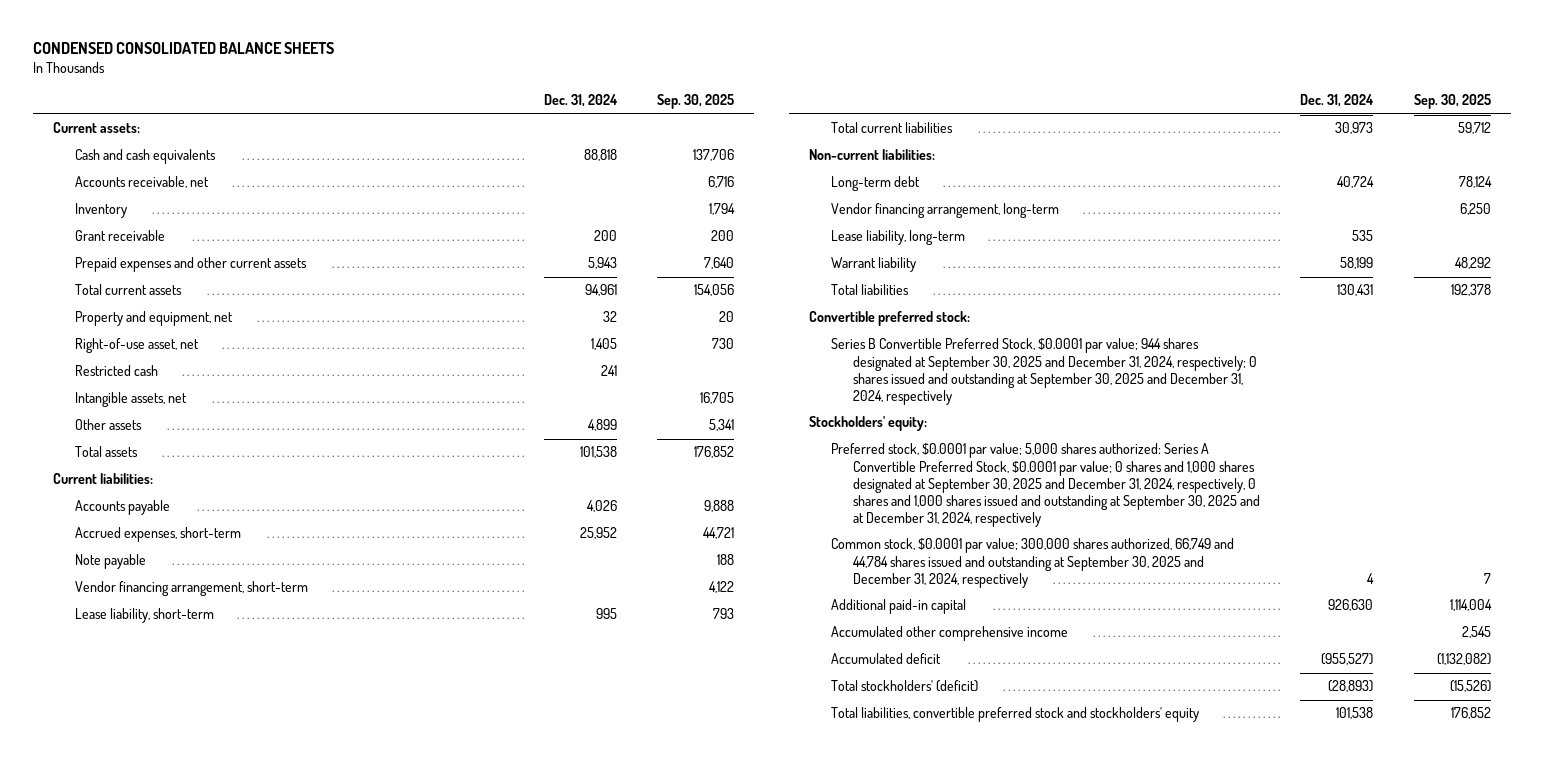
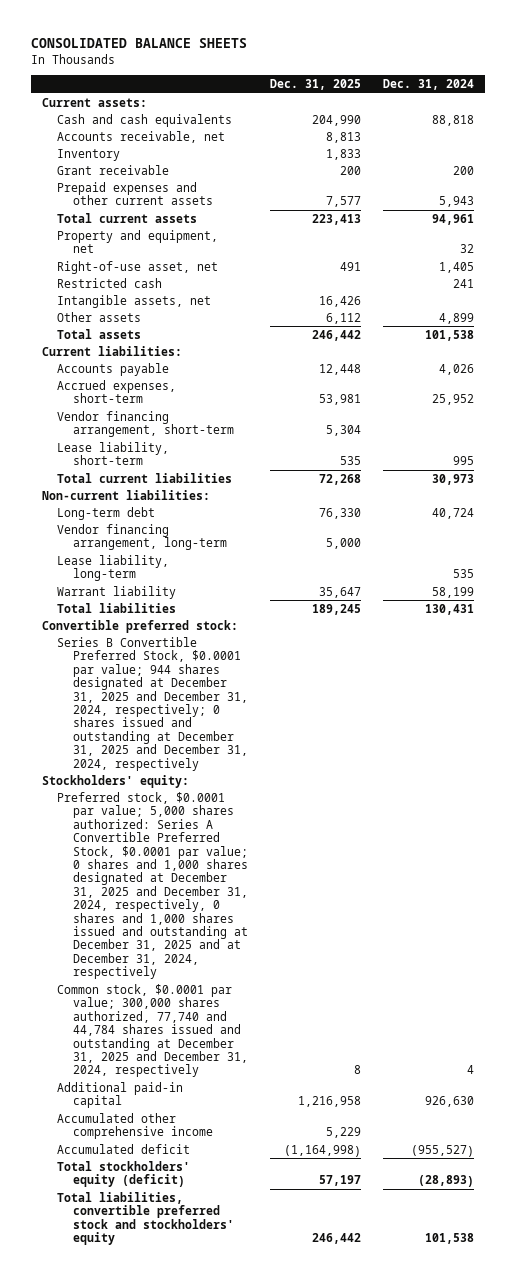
- CONDENSED CONSOLIDATED BALANCE SHEETS
+ CONSOLIDATED BALANCE SHEETS
- | Dec. 31, 2024 | Sep. 30, 2025
+ | Dec. 31, 2025 | Dec. 31, 2024
- Note payable | | 188
- Series B Convertible Preferred Stock, $0.0001 par value; 944 shares designated at September 30, 2025 and December 31, 2024, respectively; 0 shares issued and outstanding at September 30, 2025 and December 31, 2024, respectively
+ Series B Convertible Preferred Stock, $0.0001 par value; 944 shares designated at December 31, 2025 and December 31, 2024, respectively; 0 shares issued and outstanding at December 31, 2025 and December 31, 2024, respectively
- Preferred stock, $0.0001 par value; 5,000 shares authorized: Series A Convertible Preferred Stock, $0.0001 par value; 0 shares and 1,000 shares designated at September 30, 2025 and December 31, 2024, respectively, 0 shares and 1,000 shares issued and outstanding at September 30, 2025 and at December 31, 2024, respectively
- Common stock, $0.0001 par value; 300,000 shares authorized, 66,749 and 44,784 shares issued and outstanding at September 30, 2025 and December 31, 2024, respectively | 4 | 7
+ Preferred stock, $0.0001 par value; 5,000 shares authorized: Series A Convertible Preferred Stock, $0.0001 par value; 0 shares and 1,000 shares designated at December 31, 2025 and December 31, 2024, respectively, 0 shares and 1,000 shares issued and outstanding at December 31, 2025 and at December 31, 2024, respectively
+ Common stock, $0.0001 par value; 300,000 shares authorized, 77,740 and 44,784 shares issued and outstanding at December 31, 2025 and December 31, 2024, respectively | 8 | 4
- Total stockholders' (deficit) | (28,893) | (15,526)
+ Total stockholders' equity (deficit) | 57,197 | (28,893)

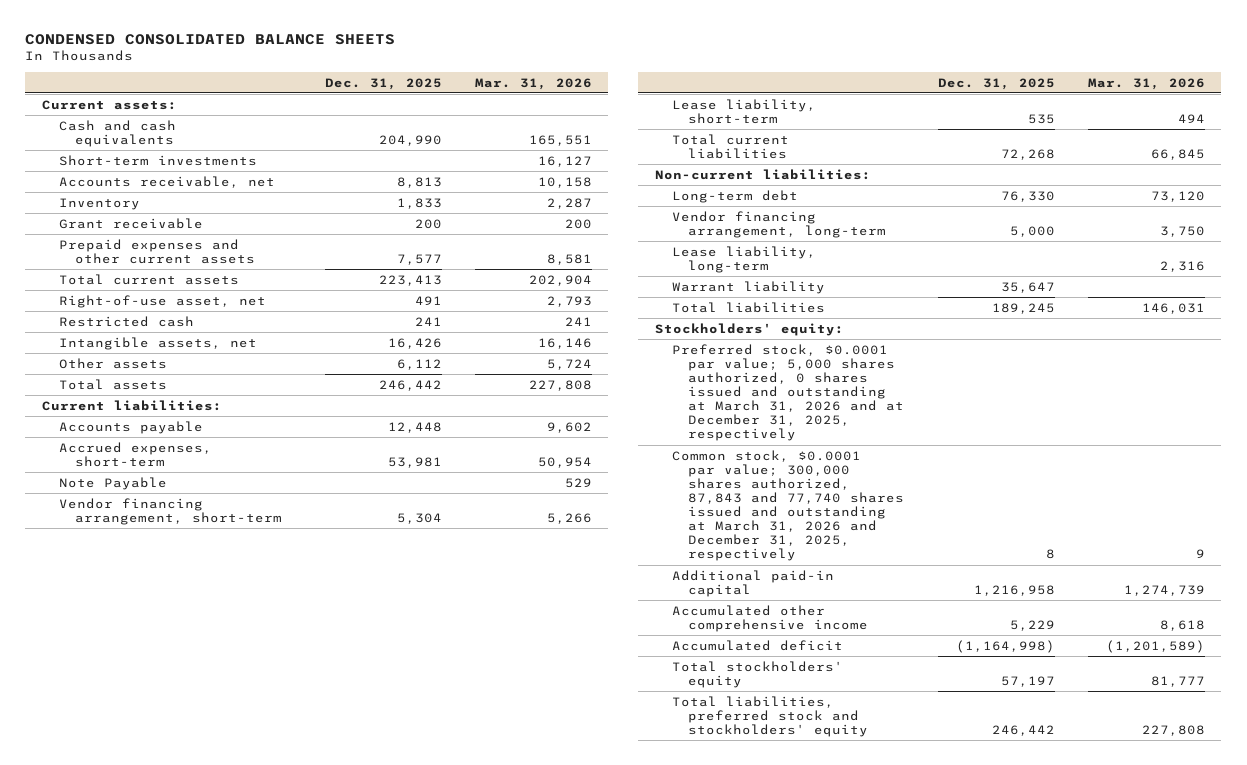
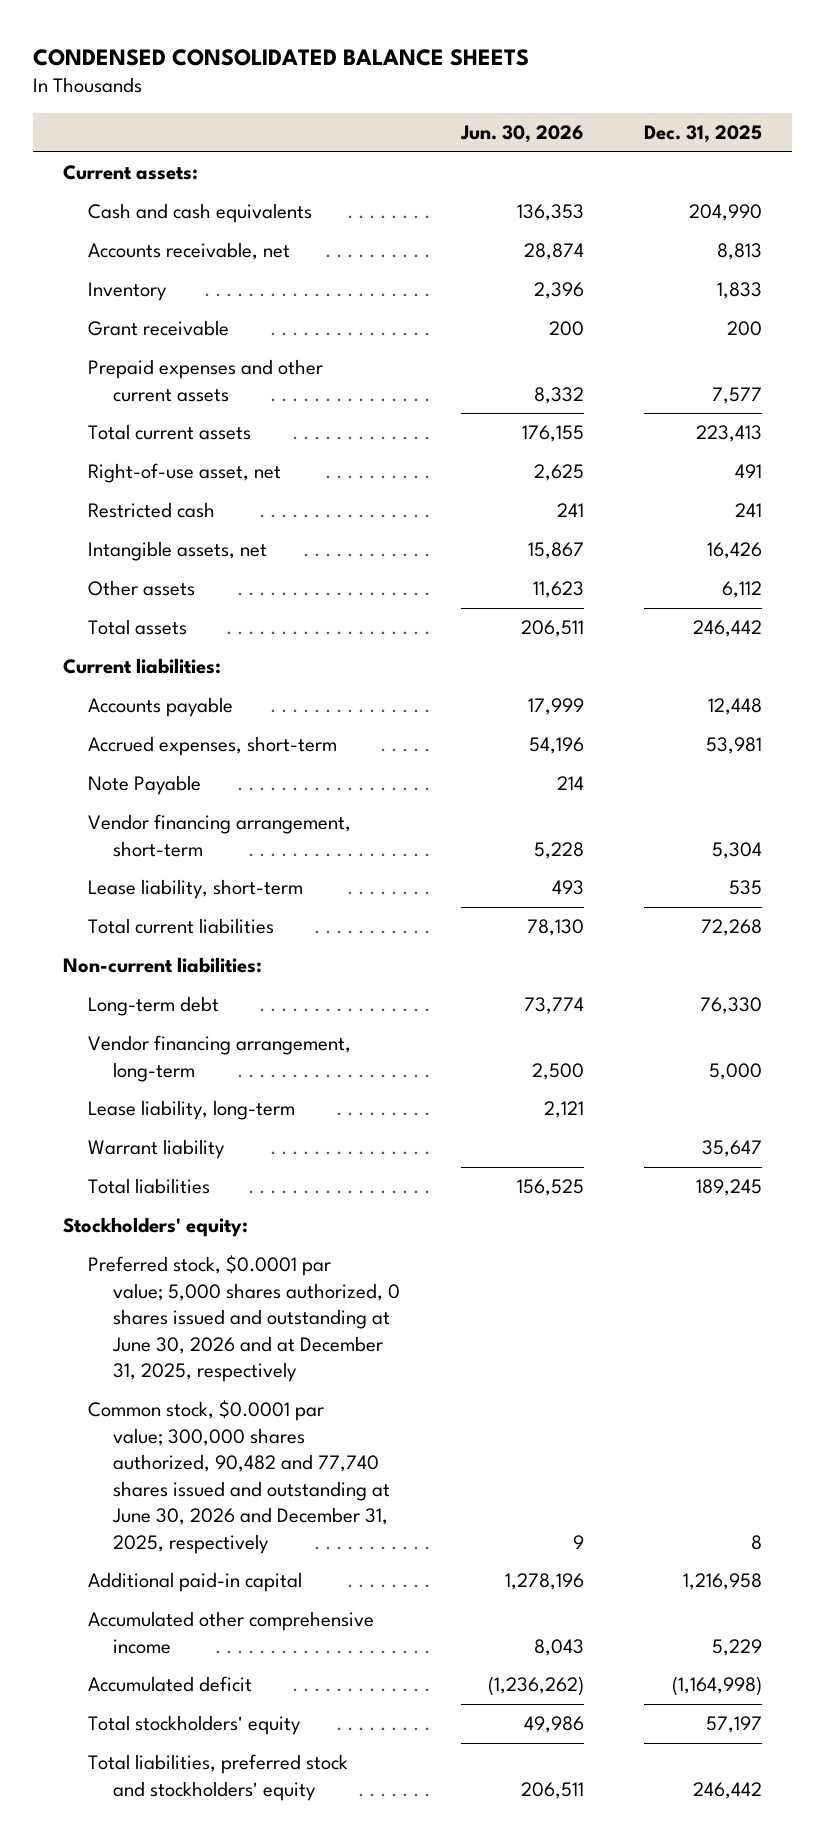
- | Dec. 31, 2025 | Mar. 31, 2026
+ | Jun. 30, 2026 | Dec. 31, 2025
- Short-term investments | | 16,127
- Preferred stock, $0.0001 par value; 5,000 shares authorized, 0 shares issued and outstanding at March 31, 2026 and at December 31, 2025, respectively
- Common stock, $0.0001 par value; 300,000 shares authorized, 87,843 and 77,740 shares issued and outstanding at March 31, 2026 and December 31, 2025, respectively | 8 | 9
+ Preferred stock, $0.0001 par value; 5,000 shares authorized, 0 shares issued and outstanding at June 30, 2026 and at December 31, 2025, respectively
+ Common stock, $0.0001 par value; 300,000 shares authorized, 90,482 and 77,740 shares issued and outstanding at June 30, 2026 and December 31, 2025, respectively | 9 | 8

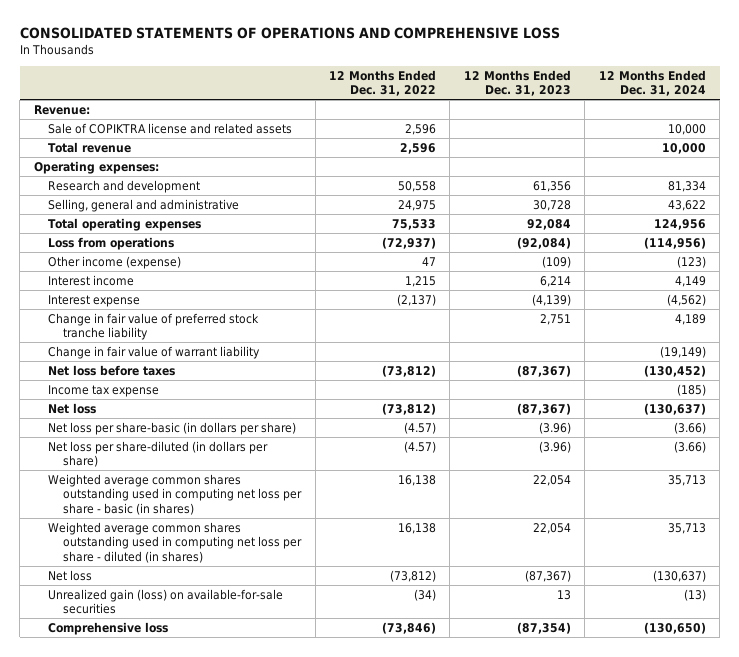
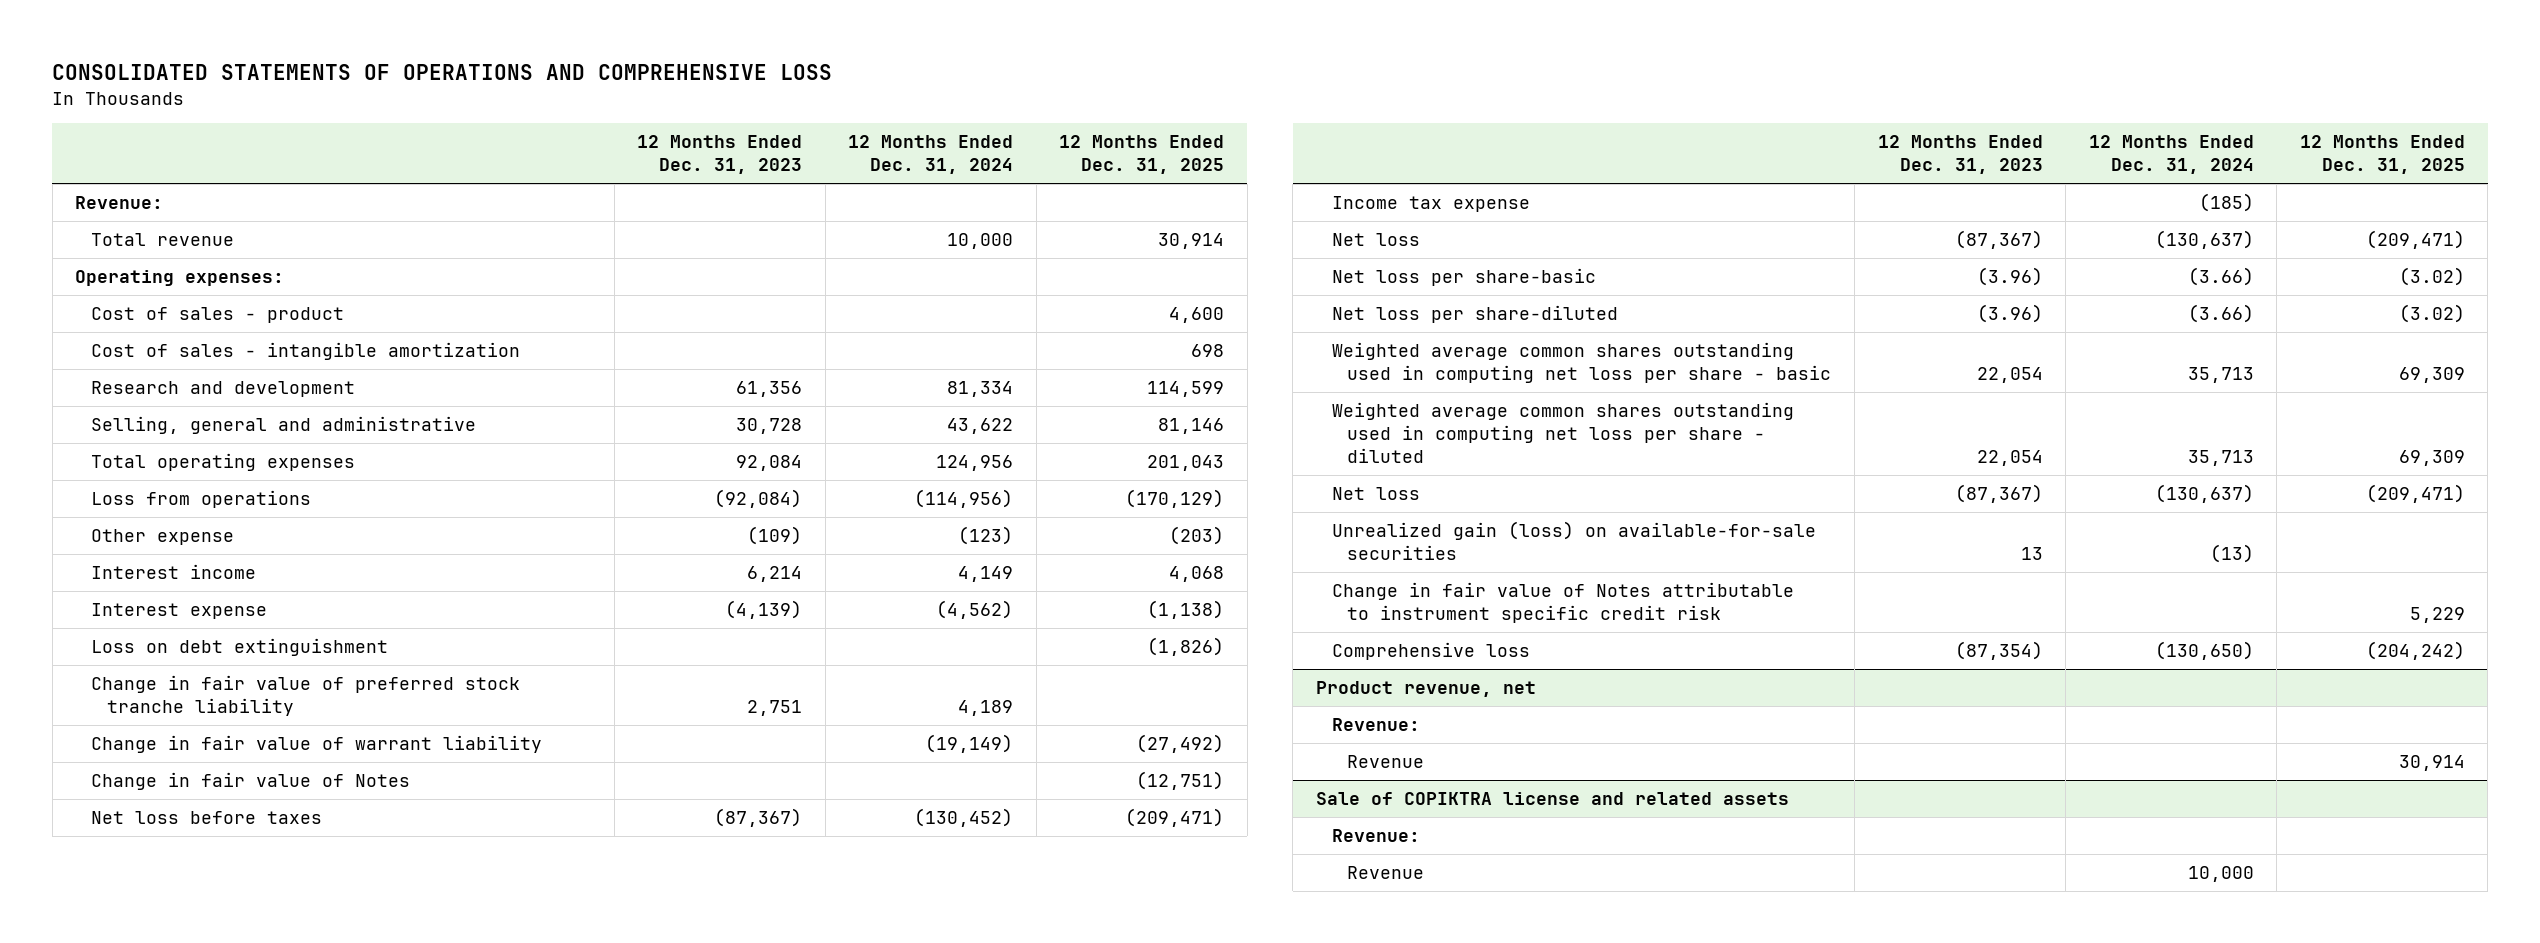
- | 12 Months Ended Dec. 31, 2022 | 12 Months Ended Dec. 31, 2023 | 12 Months Ended Dec. 31, 2024
+ | 12 Months Ended Dec. 31, 2023 | 12 Months Ended Dec. 31, 2024 | 12 Months Ended Dec. 31, 2025
- Sale of COPIKTRA license and related assets | 2,596 | | 10,000
+ Cost of sales - product | | | 4,600
+ Cost of sales - intangible amortization | | | 698
- Other income (expense) | 47 | (109) | (123)
+ Other expense | (109) | (123) | (203)
+ Loss on debt extinguishment | | | (1,826)
+ Change in fair value of Notes | | | (12,751)
- Net loss per share-basic (in dollars per share) | (4.57) | (3.96) | (3.66)
- Net loss per share-diluted (in dollars per share) | (4.57) | (3.96) | (3.66)
- Weighted average common shares outstanding used in computing net loss per share - basic (in shares) | 16,138 | 22,054 | 35,713
- Weighted average common shares outstanding used in computing net loss per share - diluted (in shares) | 16,138 | 22,054 | 35,713
+ Net loss per share-basic | (3.96) | (3.66) | (3.02)
+ Net loss per share-diluted | (3.96) | (3.66) | (3.02)
+ Weighted average common shares outstanding used in computing net loss per share - basic | 22,054 | 35,713 | 69,309
+ Weighted average common shares outstanding used in computing net loss per share - diluted | 22,054 | 35,713 | 69,309
+ Change in fair value of Notes attributable to instrument specific credit risk | | | 5,229
+ Product revenue, net
+ Revenue:
+ Revenue | | | 30,914
+ Sale of COPIKTRA license and related assets
+ Revenue:
+ Revenue | | 10,000 |

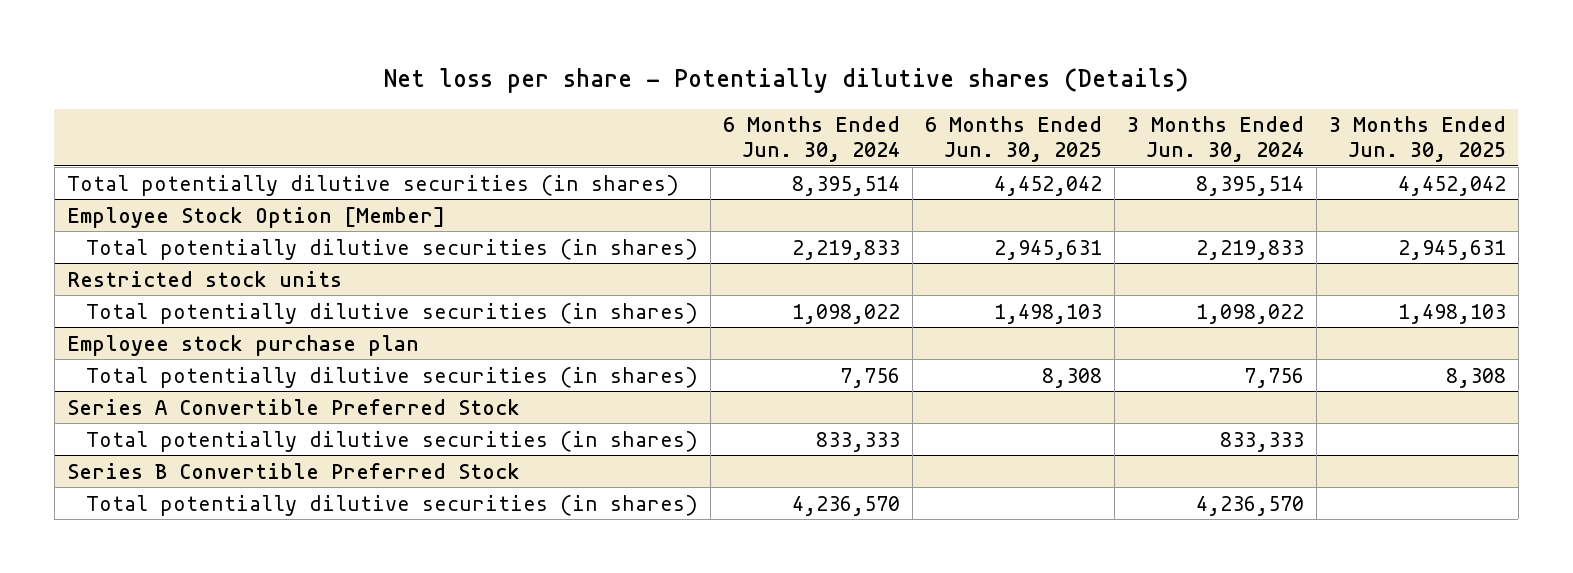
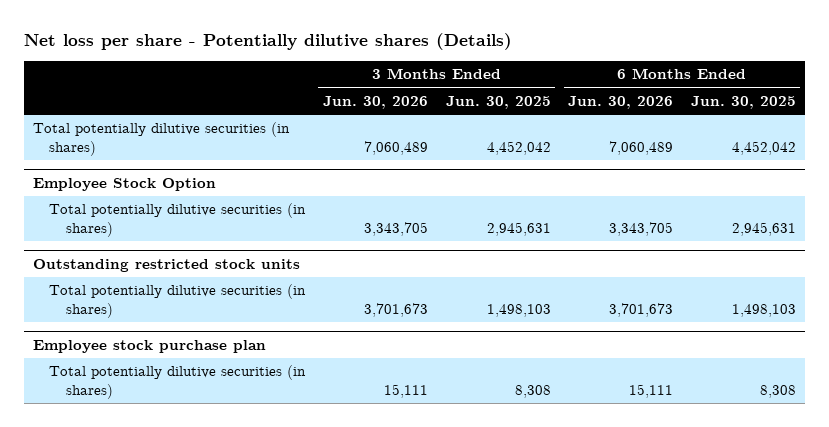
- | 6 Months Ended Jun. 30, 2024 | 6 Months Ended Jun. 30, 2025 | 3 Months Ended Jun. 30, 2024 | 3 Months Ended Jun. 30, 2025
+ | 3 Months Ended Jun. 30, 2026 | 3 Months Ended Jun. 30, 2025 | 6 Months Ended Jun. 30, 2026 | 6 Months Ended Jun. 30, 2025
- Employee Stock Option [Member]
+ Employee Stock Option
- Restricted stock units
+ Outstanding restricted stock units
- Series A Convertible Preferred Stock
- Total potentially dilutive securities (in shares) | 833,333 | | 833,333 |
- Series B Convertible Preferred Stock
- Total potentially dilutive securities (in shares) | 4,236,570 | | 4,236,570 |

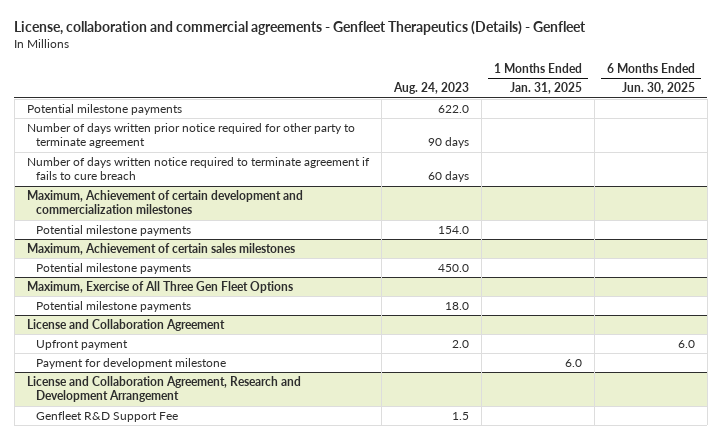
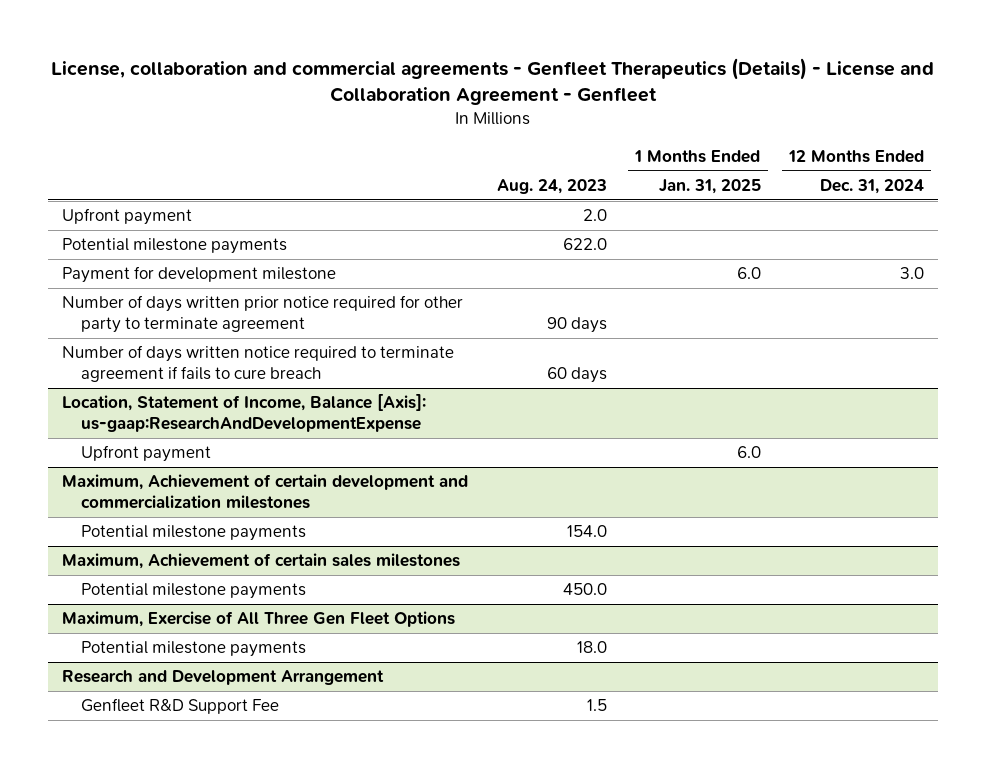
- License, collaboration and commercial agreements - Genfleet Therapeutics (Details) - Genfleet
+ License, collaboration and commercial agreements - Genfleet Therapeutics (Details) - License and Collaboration Agreement - Genfleet
- | Aug. 24, 2023 | 1 Months Ended Jan. 31, 2025 | 6 Months Ended Jun. 30, 2025
+ | Aug. 24, 2023 | 1 Months Ended Jan. 31, 2025 | 12 Months Ended Dec. 31, 2024
+ Upfront payment | 2.0 | |
+ Payment for development milestone | | 6.0 | 3.0
+ Location, Statement of Income, Balance [Axis]: us-gaap:ResearchAndDevelopmentExpense
+ Upfront payment | | 6.0 |
- License and Collaboration Agreement
- Upfront payment | 2.0 | | 6.0
- Payment for development milestone | | 6.0 |
- License and Collaboration Agreement, Research and Development Arrangement
+ Research and Development Arrangement

